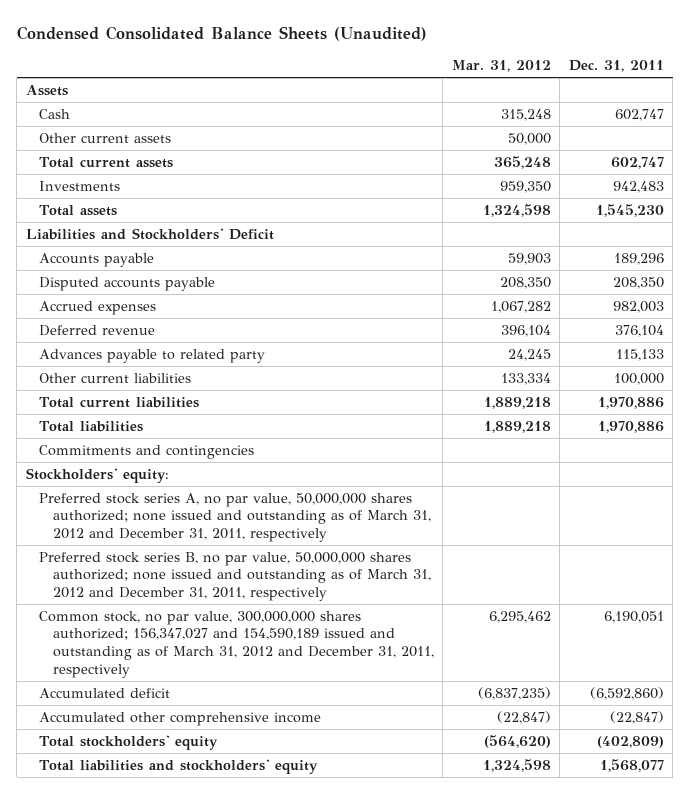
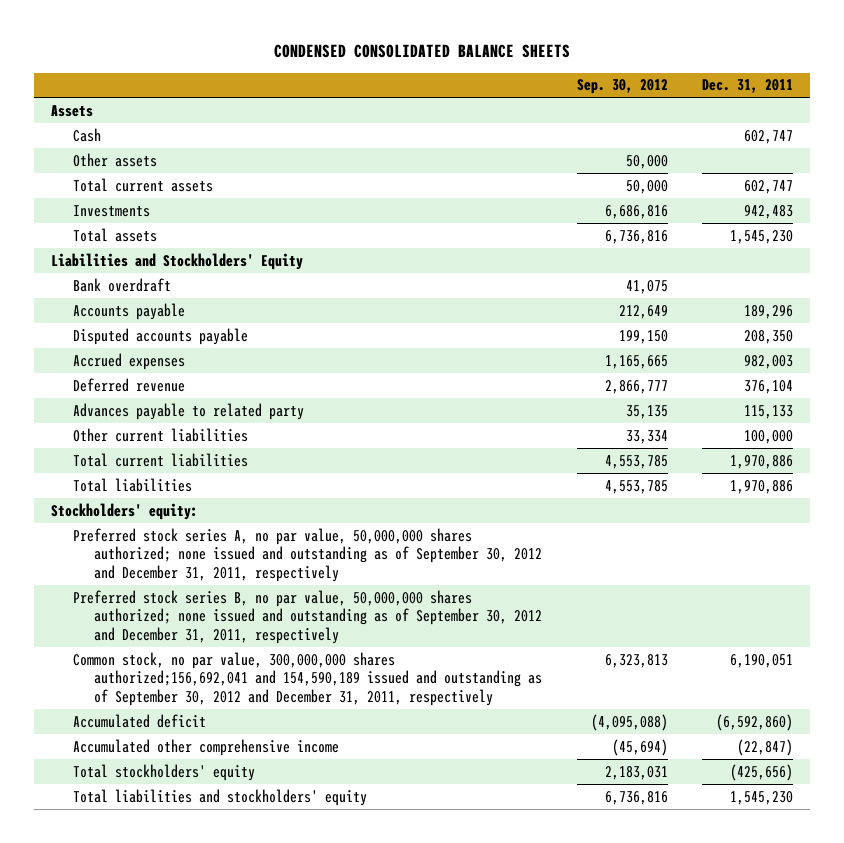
- Condensed Consolidated Balance Sheets (Unaudited)
+ CONDENSED CONSOLIDATED BALANCE SHEETS
- | Mar. 31, 2012 | Dec. 31, 2011
+ | Sep. 30, 2012 | Dec. 31, 2011
- Other current assets | 50,000 |
+ Other assets | 50,000 |
- Liabilities and Stockholders' Deficit
+ Liabilities and Stockholders' Equity
+ Bank overdraft | 41,075 |
- Commitments and contingencies
- Preferred stock series A, no par value, 50,000,000 shares authorized; none issued and outstanding as of March 31, 2012 and December 31, 2011, respectively
- Preferred stock series B, no par value, 50,000,000 shares authorized; none issued and outstanding as of March 31, 2012 and December 31, 2011, respectively
- Common stock, no par value, 300,000,000 shares authorized; 156,347,027 and 154,590,189 issued and outstanding as of March 31, 2012 and December 31, 2011, respectively | 6,295,462 | 6,190,051
+ Preferred stock series A, no par value, 50,000,000 shares authorized; none issued and outstanding as of September 30, 2012 and December 31, 2011, respectively
+ Preferred stock series B, no par value, 50,000,000 shares authorized; none issued and outstanding as of September 30, 2012 and December 31, 2011, respectively
+ Common stock, no par value, 300,000,000 shares authorized;156,692,041 and 154,590,189 issued and outstanding as of September 30, 2012 and December 31, 2011, respectively | 6,323,813 | 6,190,051
- Total stockholders' equity | (564,620) | (402,809)
- Total liabilities and stockholders' equity | 1,324,598 | 1,568,077
+ Total stockholders' equity | 2,183,031 | (425,656)
+ Total liabilities and stockholders' equity | 6,736,816 | 1,545,230

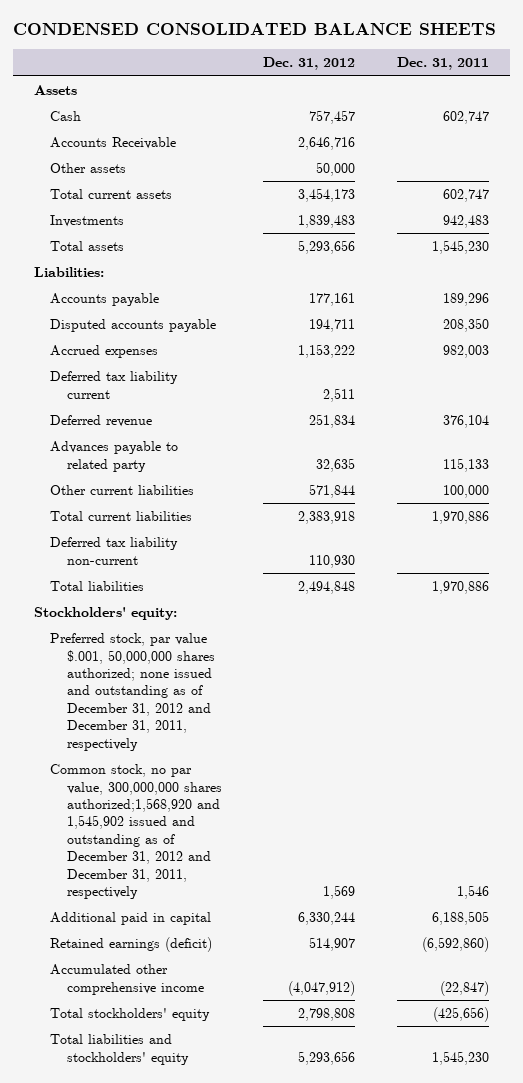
- | Sep. 30, 2012 | Dec. 31, 2011
+ | Dec. 31, 2012 | Dec. 31, 2011
+ Accounts Receivable | 2,646,716 |
- Liabilities and Stockholders' Equity
- Bank overdraft | 41,075 |
+ Liabilities:
+ Deferred tax liability current | 2,511 |
+ Deferred tax liability non-current | 110,930 |
- Preferred stock series A, no par value, 50,000,000 shares authorized; none issued and outstanding as of September 30, 2012 and December 31, 2011, respectively
- Preferred stock series B, no par value, 50,000,000 shares authorized; none issued and outstanding as of September 30, 2012 and December 31, 2011, respectively
- Common stock, no par value, 300,000,000 shares authorized;156,692,041 and 154,590,189 issued and outstanding as of September 30, 2012 and December 31, 2011, respectively | 6,323,813 | 6,190,051
- Accumulated deficit | (4,095,088) | (6,592,860)
+ Preferred stock, par value $.001, 50,000,000 shares authorized; none issued and outstanding as of December 31, 2012 and December 31, 2011, respectively
+ Common stock, no par value, 300,000,000 shares authorized;1,568,920 and 1,545,902 issued and outstanding as of December 31, 2012 and December 31, 2011, respectively | 1,569 | 1,546
+ Additional paid in capital | 6,330,244 | 6,188,505
+ Retained earnings (deficit) | 514,907 | (6,592,860)

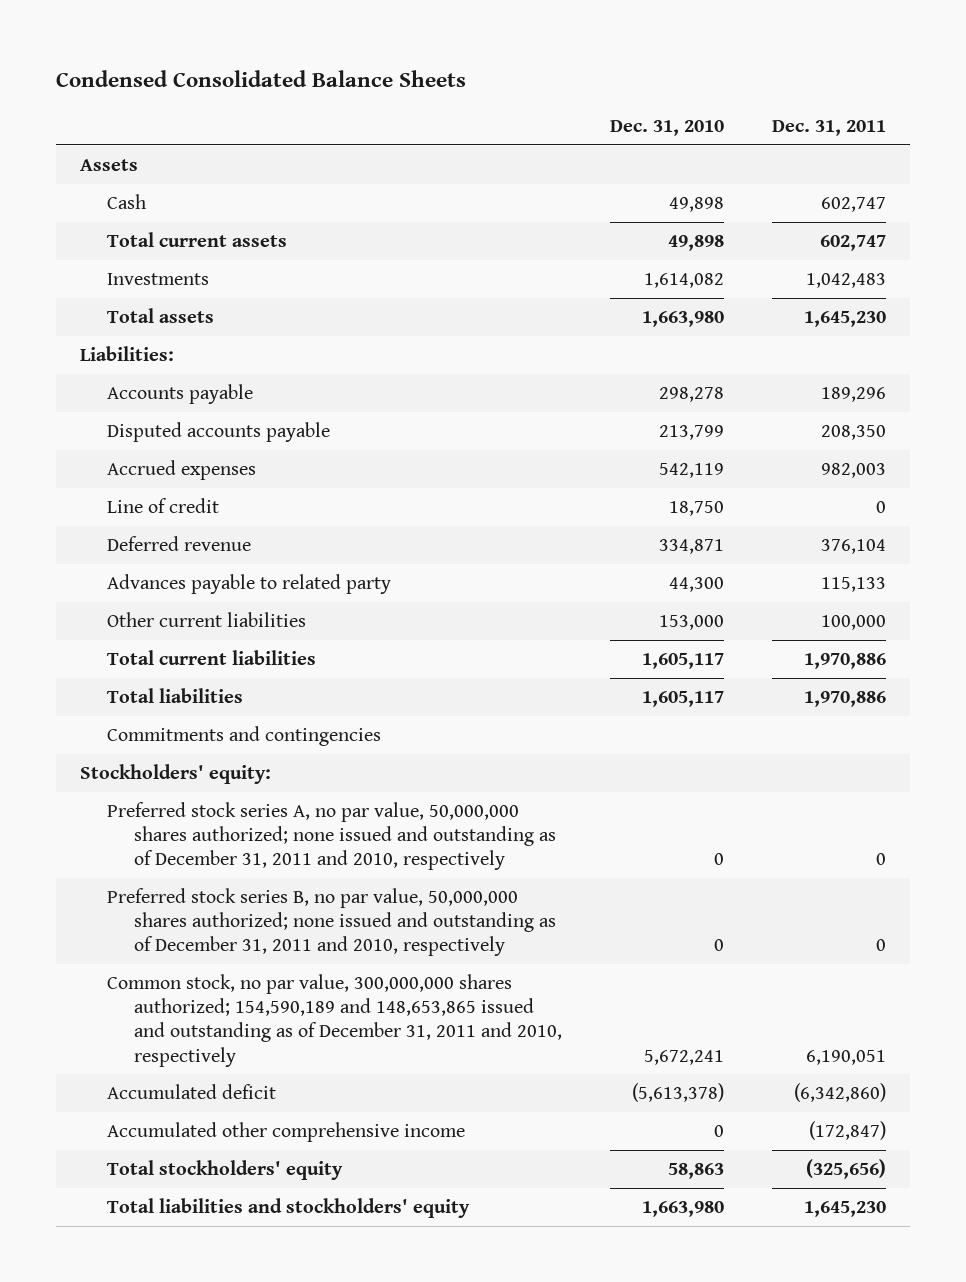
- CONDENSED CONSOLIDATED BALANCE SHEETS
+ Condensed Consolidated Balance Sheets
- | Dec. 31, 2012 | Dec. 31, 2011
+ | Dec. 31, 2010 | Dec. 31, 2011
- Accounts Receivable | 2,646,716 |
- Other assets | 50,000 |
- Investments | 1,839,483 | 942,483
- Total assets | 5,293,656 | 1,545,230
+ Investments | 1,614,082 | 1,042,483
+ Total assets | 1,663,980 | 1,645,230
- Deferred tax liability current | 2,511 |
+ Line of credit | 18,750 | 0
- Deferred tax liability non-current | 110,930 |
+ Commitments and contingencies
- Preferred stock, par value $.001, 50,000,000 shares authorized; none issued and outstanding as of December 31, 2012 and December 31, 2011, respectively
- Common stock, no par value, 300,000,000 shares authorized;1,568,920 and 1,545,902 issued and outstanding as of December 31, 2012 and December 31, 2011, respectively | 1,569 | 1,546
- Additional paid in capital | 6,330,244 | 6,188,505
- Retained earnings (deficit) | 514,907 | (6,592,860)
- Accumulated other comprehensive income | (4,047,912) | (22,847)
- Total stockholders' equity | 2,798,808 | (425,656)
- Total liabilities and stockholders' equity | 5,293,656 | 1,545,230
+ Preferred stock series A, no par value, 50,000,000 shares authorized; none issued and outstanding as of December 31, 2011 and 2010, respectively | 0 | 0
+ Preferred stock series B, no par value, 50,000,000 shares authorized; none issued and outstanding as of December 31, 2011 and 2010, respectively | 0 | 0
+ Common stock, no par value, 300,000,000 shares authorized; 154,590,189 and 148,653,865 issued and outstanding as of December 31, 2011 and 2010, respectively | 5,672,241 | 6,190,051
+ Accumulated deficit | (5,613,378) | (6,342,860)
+ Accumulated other comprehensive income | 0 | (172,847)
+ Total stockholders' equity | 58,863 | (325,656)
+ Total liabilities and stockholders' equity | 1,663,980 | 1,645,230

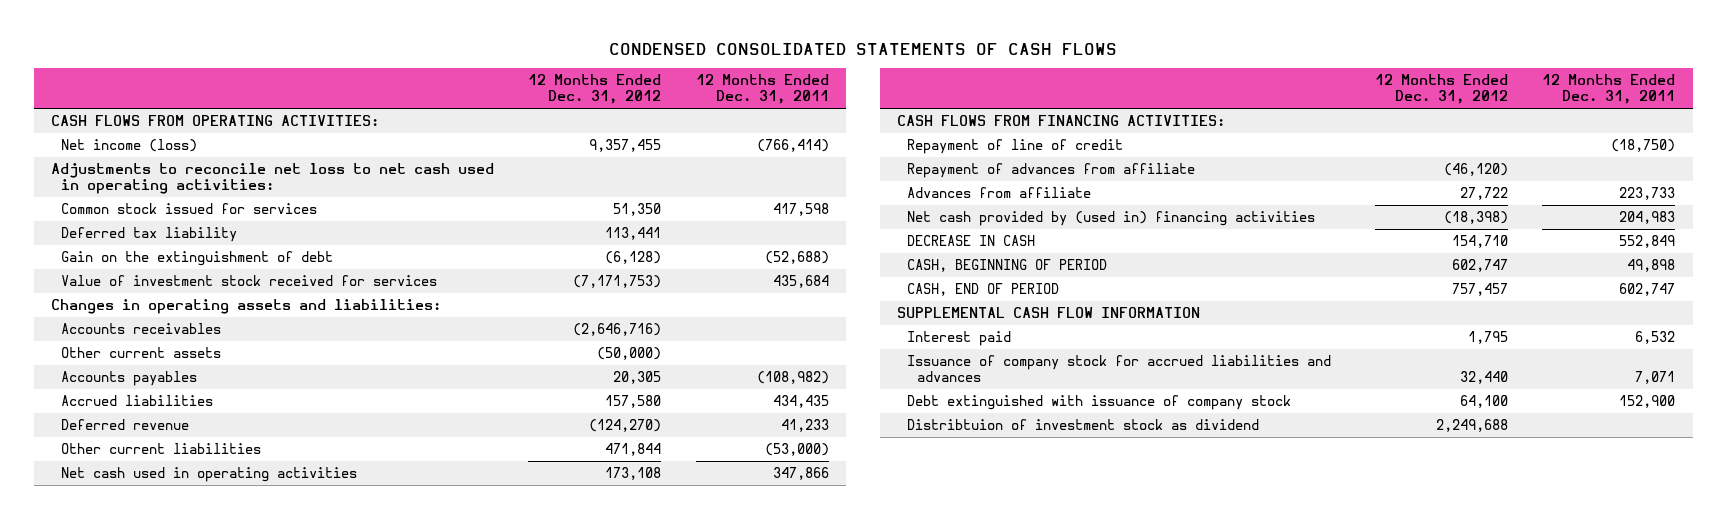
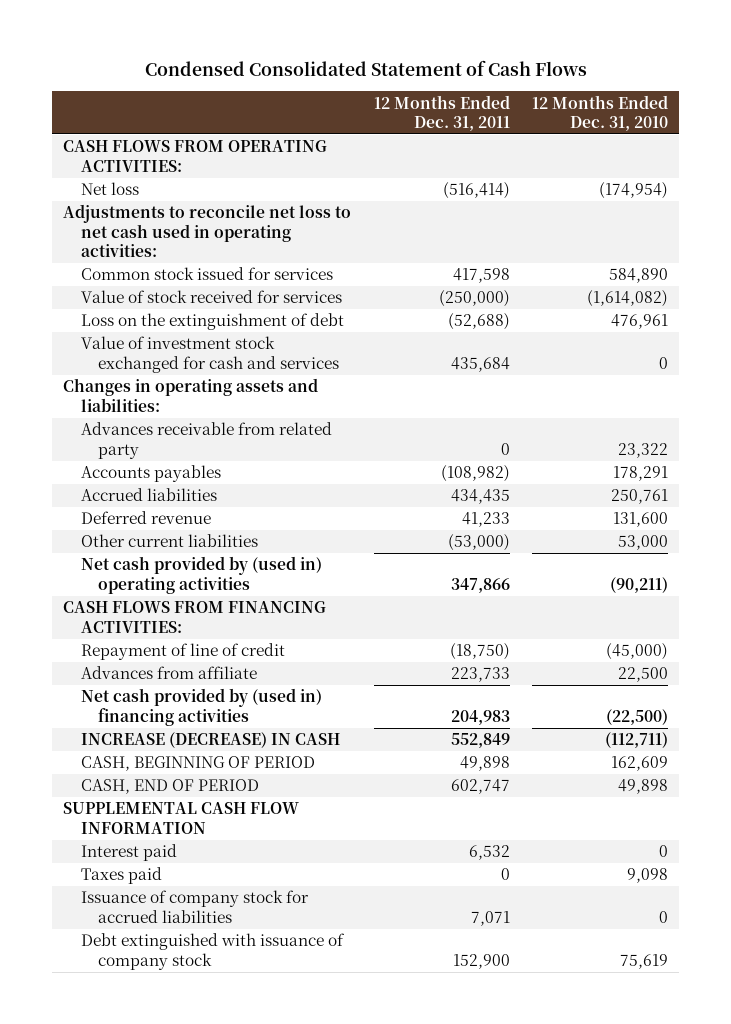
- CONDENSED CONSOLIDATED STATEMENTS OF CASH FLOWS
+ Condensed Consolidated Statement of Cash Flows
- | 12 Months Ended Dec. 31, 2012 | 12 Months Ended Dec. 31, 2011
+ | 12 Months Ended Dec. 31, 2011 | 12 Months Ended Dec. 31, 2010
- Net income (loss) | 9,357,455 | (766,414)
+ Net loss | (516,414) | (174,954)
- Deferred tax liability | 113,441 |
- Gain on the extinguishment of debt | (6,128) | (52,688)
- Value of investment stock received for services | (7,171,753) | 435,684
+ Value of stock received for services | (250,000) | (1,614,082)
+ Loss on the extinguishment of debt | (52,688) | 476,961
+ Value of investment stock exchanged for cash and services | 435,684 | 0
- Accounts receivables | (2,646,716) |
- Other current assets | (50,000) |
+ Advances receivable from related party | 0 | 23,322
- Net cash used in operating activities | 173,108 | 347,866
+ Net cash provided by (used in) operating activities | 347,866 | (90,211)
- Repayment of advances from affiliate | (46,120) |
- DECREASE IN CASH | 154,710 | 552,849
+ INCREASE (DECREASE) IN CASH | 552,849 | (112,711)
- Issuance of company stock for accrued liabilities and advances | 32,440 | 7,071
+ Taxes paid | 0 | 9,098
+ Issuance of company stock for accrued liabilities | 7,071 | 0
- Distribtuion of investment stock as dividend | 2,249,688 |

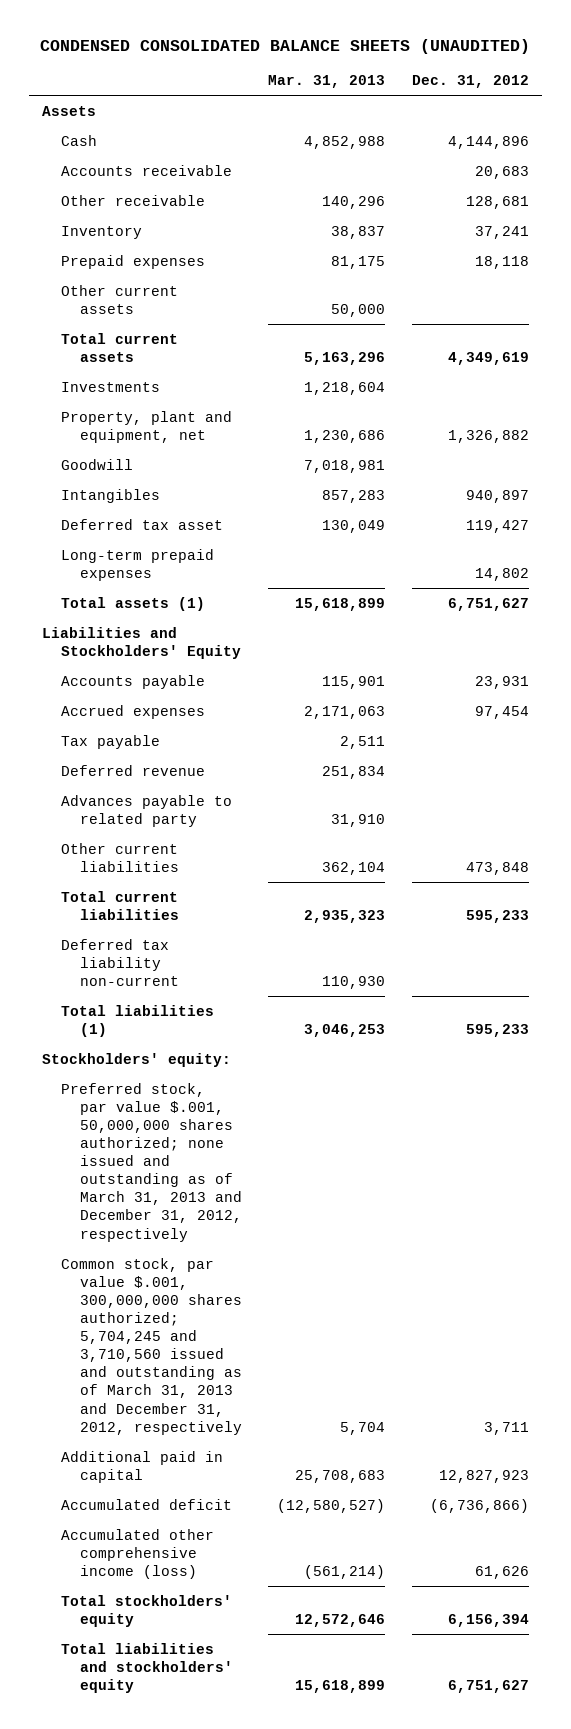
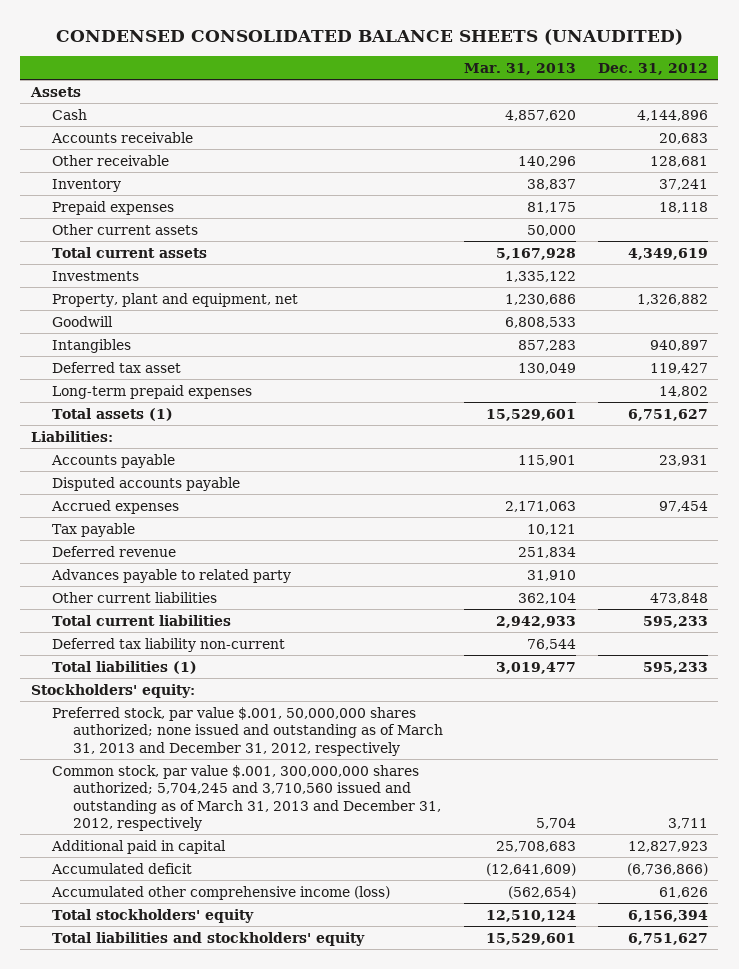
- Cash | 4,852,988 | 4,144,896
+ Cash | 4,857,620 | 4,144,896
- Total current assets | 5,163,296 | 4,349,619
- Investments | 1,218,604 |
+ Total current assets | 5,167,928 | 4,349,619
+ Investments | 1,335,122 |
- Goodwill | 7,018,981 |
+ Goodwill | 6,808,533 |
- Total assets (1) | 15,618,899 | 6,751,627
- Liabilities and Stockholders' Equity
+ Total assets (1) | 15,529,601 | 6,751,627
+ Liabilities:
+ Disputed accounts payable
- Tax payable | 2,511 |
+ Tax payable | 10,121 |
- Total current liabilities | 2,935,323 | 595,233
- Deferred tax liability non-current | 110,930 |
- Total liabilities (1) | 3,046,253 | 595,233
+ Total current liabilities | 2,942,933 | 595,233
+ Deferred tax liability non-current | 76,544 |
+ Total liabilities (1) | 3,019,477 | 595,233
- Accumulated deficit | (12,580,527) | (6,736,866)
- Accumulated other comprehensive income (loss) | (561,214) | 61,626
- Total stockholders' equity | 12,572,646 | 6,156,394
- Total liabilities and stockholders' equity | 15,618,899 | 6,751,627
+ Accumulated deficit | (12,641,609) | (6,736,866)
+ Accumulated other comprehensive income (loss) | (562,654) | 61,626
+ Total stockholders' equity | 12,510,124 | 6,156,394
+ Total liabilities and stockholders' equity | 15,529,601 | 6,751,627

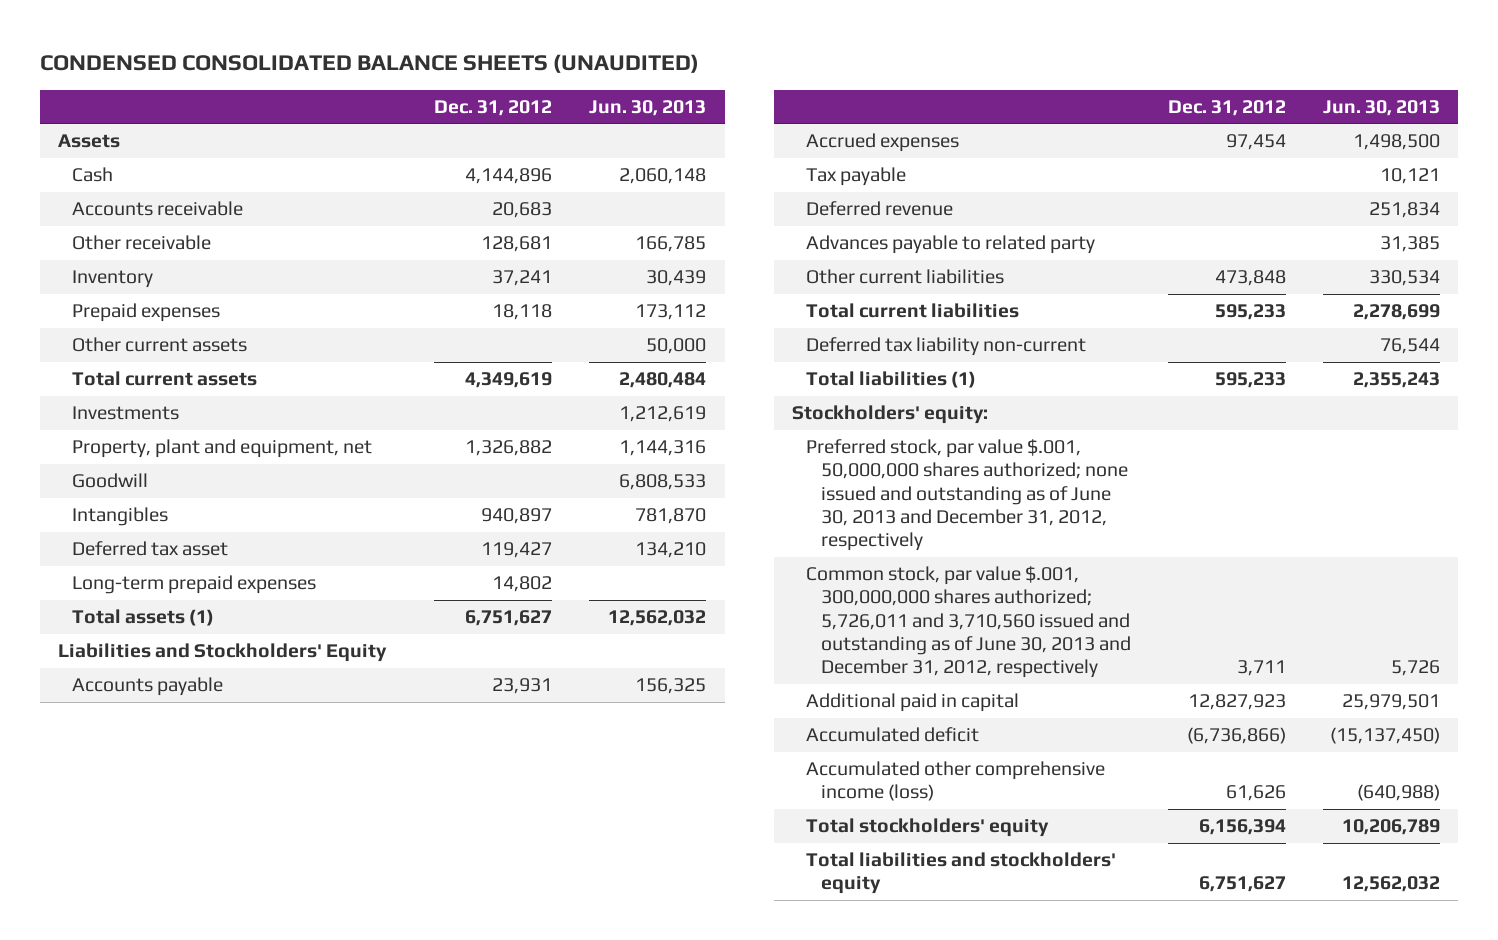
- | Mar. 31, 2013 | Dec. 31, 2012
+ | Dec. 31, 2012 | Jun. 30, 2013
- Liabilities:
+ Liabilities and Stockholders' Equity
- Disputed accounts payable
- Preferred stock, par value $.001, 50,000,000 shares authorized; none issued and outstanding as of March 31, 2013 and December 31, 2012, respectively
- Common stock, par value $.001, 300,000,000 shares authorized; 5,704,245 and 3,710,560 issued and outstanding as of March 31, 2013 and December 31, 2012, respectively | 5,704 | 3,711
+ Preferred stock, par value $.001, 50,000,000 shares authorized; none issued and outstanding as of June 30, 2013 and December 31, 2012, respectively
+ Common stock, par value $.001, 300,000,000 shares authorized; 5,726,011 and 3,710,560 issued and outstanding as of June 30, 2013 and December 31, 2012, respectively | 3,711 | 5,726

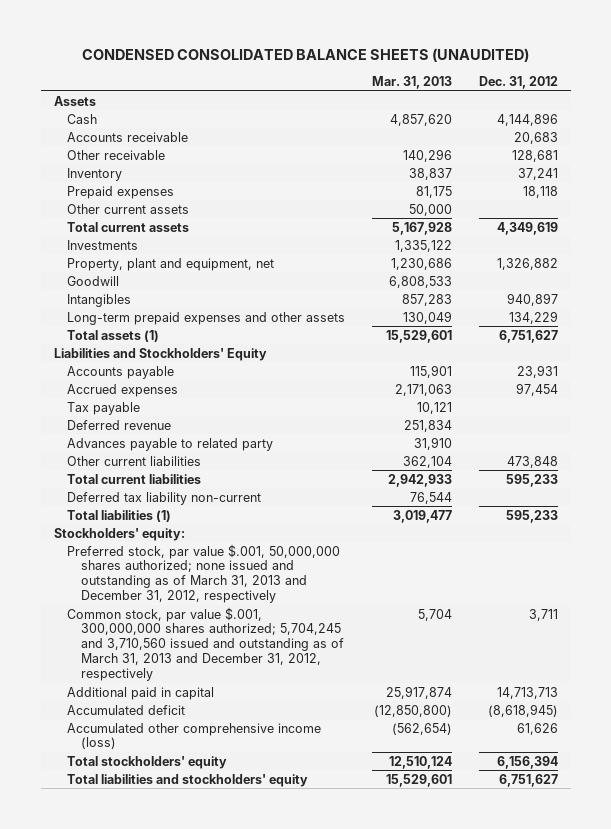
- | Dec. 31, 2012 | Jun. 30, 2013
+ | Mar. 31, 2013 | Dec. 31, 2012
- Deferred tax asset | 119,427 | 134,210
- Long-term prepaid expenses | 14,802 |
+ Long-term prepaid expenses and other assets | 130,049 | 134,229
- Preferred stock, par value $.001, 50,000,000 shares authorized; none issued and outstanding as of June 30, 2013 and December 31, 2012, respectively
- Common stock, par value $.001, 300,000,000 shares authorized; 5,726,011 and 3,710,560 issued and outstanding as of June 30, 2013 and December 31, 2012, respectively | 3,711 | 5,726
- Additional paid in capital | 12,827,923 | 25,979,501
- Accumulated deficit | (6,736,866) | (15,137,450)
+ Preferred stock, par value $.001, 50,000,000 shares authorized; none issued and outstanding as of March 31, 2013 and December 31, 2012, respectively
+ Common stock, par value $.001, 300,000,000 shares authorized; 5,704,245 and 3,710,560 issued and outstanding as of March 31, 2013 and December 31, 2012, respectively | 5,704 | 3,711
+ Additional paid in capital | 25,917,874 | 14,713,713
+ Accumulated deficit | (12,850,800) | (8,618,945)

